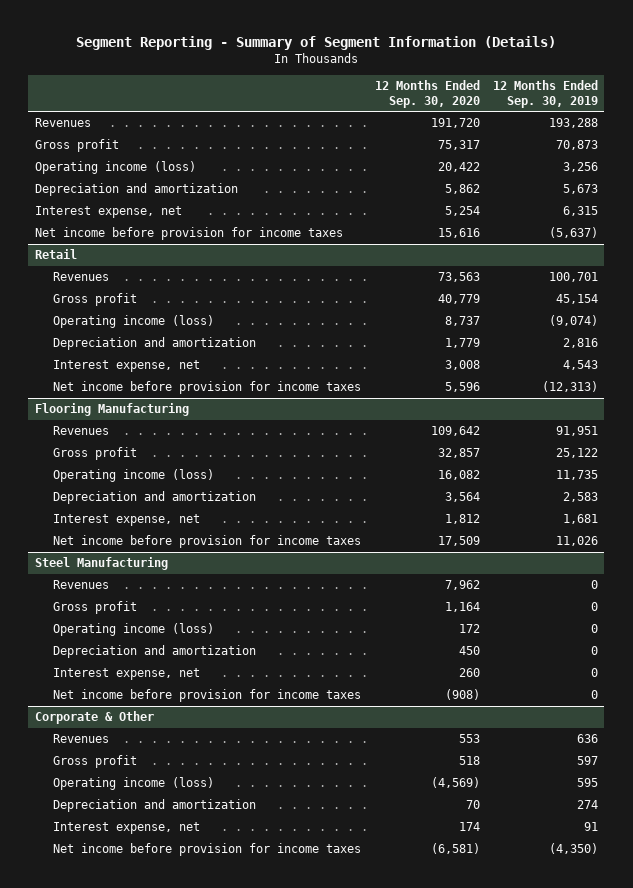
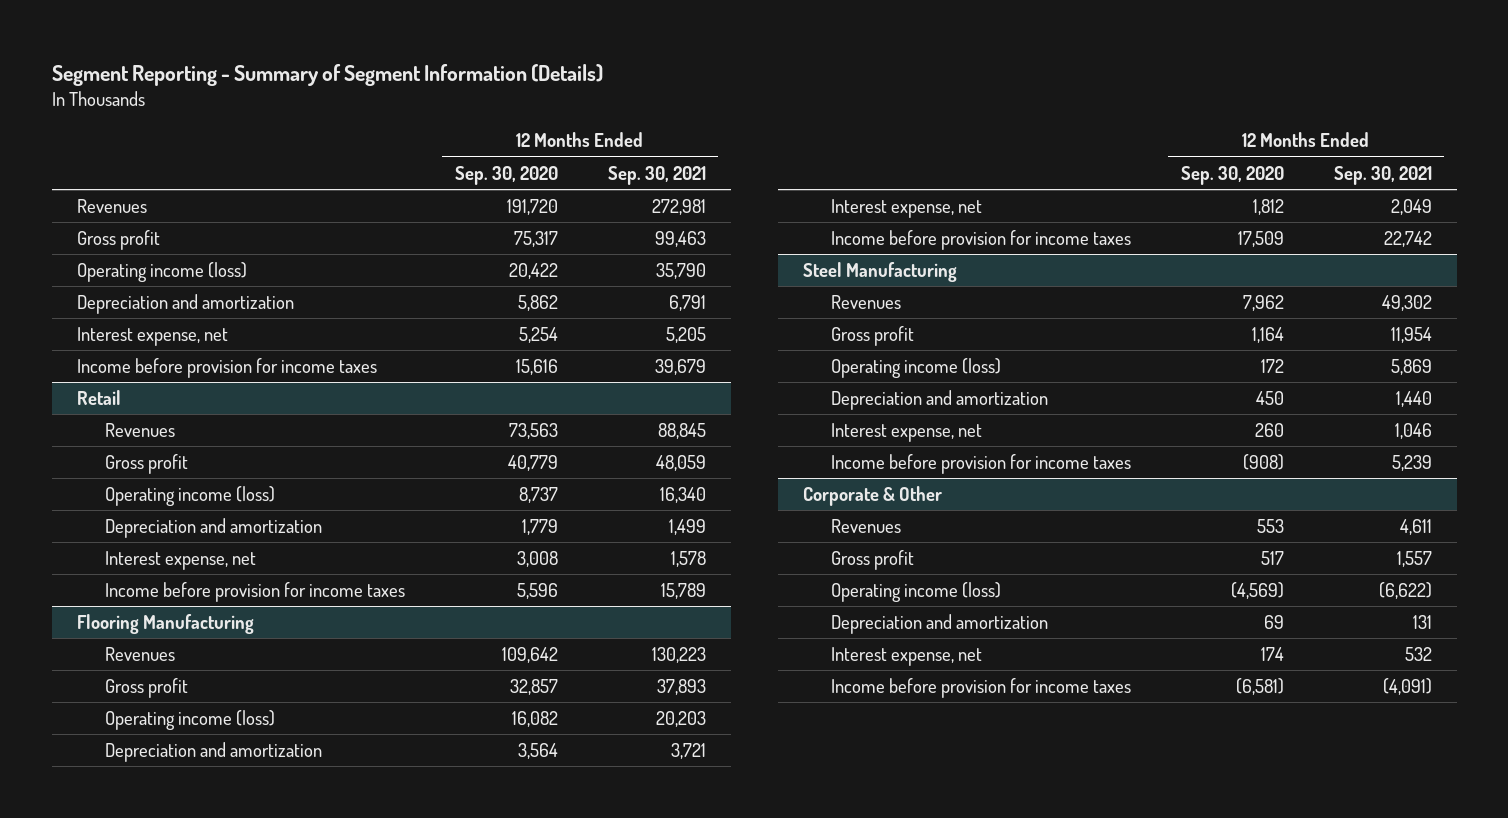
- | 12 Months Ended Sep. 30, 2020 | 12 Months Ended Sep. 30, 2019
+ | 12 Months Ended Sep. 30, 2020 | 12 Months Ended Sep. 30, 2021
- Net income before provision for income taxes | 15,616 | (5,637)
+ Income before provision for income taxes | 15,616 | 39,679
@ Retail
- Net income before provision for income taxes | 5,596 | (12,313)
+ Income before provision for income taxes | 5,596 | 15,789
@ Flooring Manufacturing
- Net income before provision for income taxes | 17,509 | 11,026
+ Income before provision for income taxes | 17,509 | 22,742
@ Steel Manufacturing
- Net income before provision for income taxes | (908) | 0
+ Income before provision for income taxes | (908) | 5,239
@ Corporate & Other
- Gross profit | 518 | 597
+ Gross profit | 517 | 1,557
- Depreciation and amortization | 70 | 274
+ Depreciation and amortization | 69 | 131
- Net income before provision for income taxes | (6,581) | (4,350)
+ Income before provision for income taxes | (6,581) | (4,091)

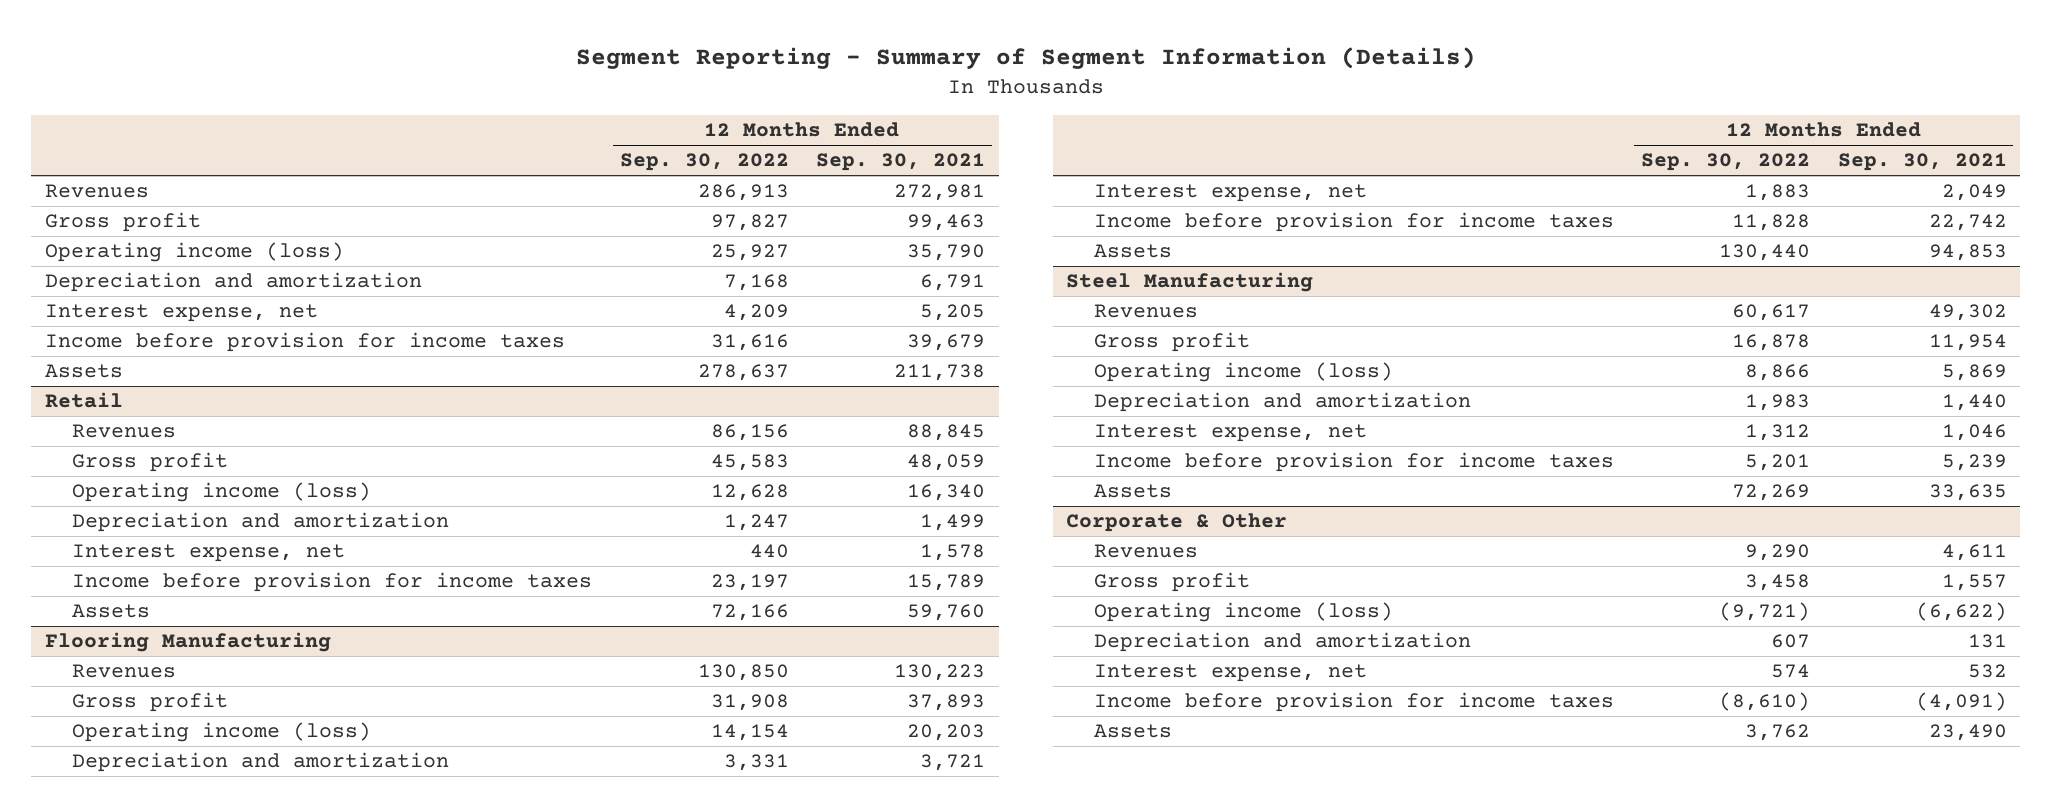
- | 12 Months Ended Sep. 30, 2020 | 12 Months Ended Sep. 30, 2021
+ | 12 Months Ended Sep. 30, 2022 | 12 Months Ended Sep. 30, 2021
+ Assets | 278,637 | 211,738
@ Retail
+ Assets | 72,166 | 59,760
@ Flooring Manufacturing
+ Assets | 130,440 | 94,853
@ Steel Manufacturing
+ Assets | 72,269 | 33,635
@ Corporate & Other
+ Assets | 3,762 | 23,490

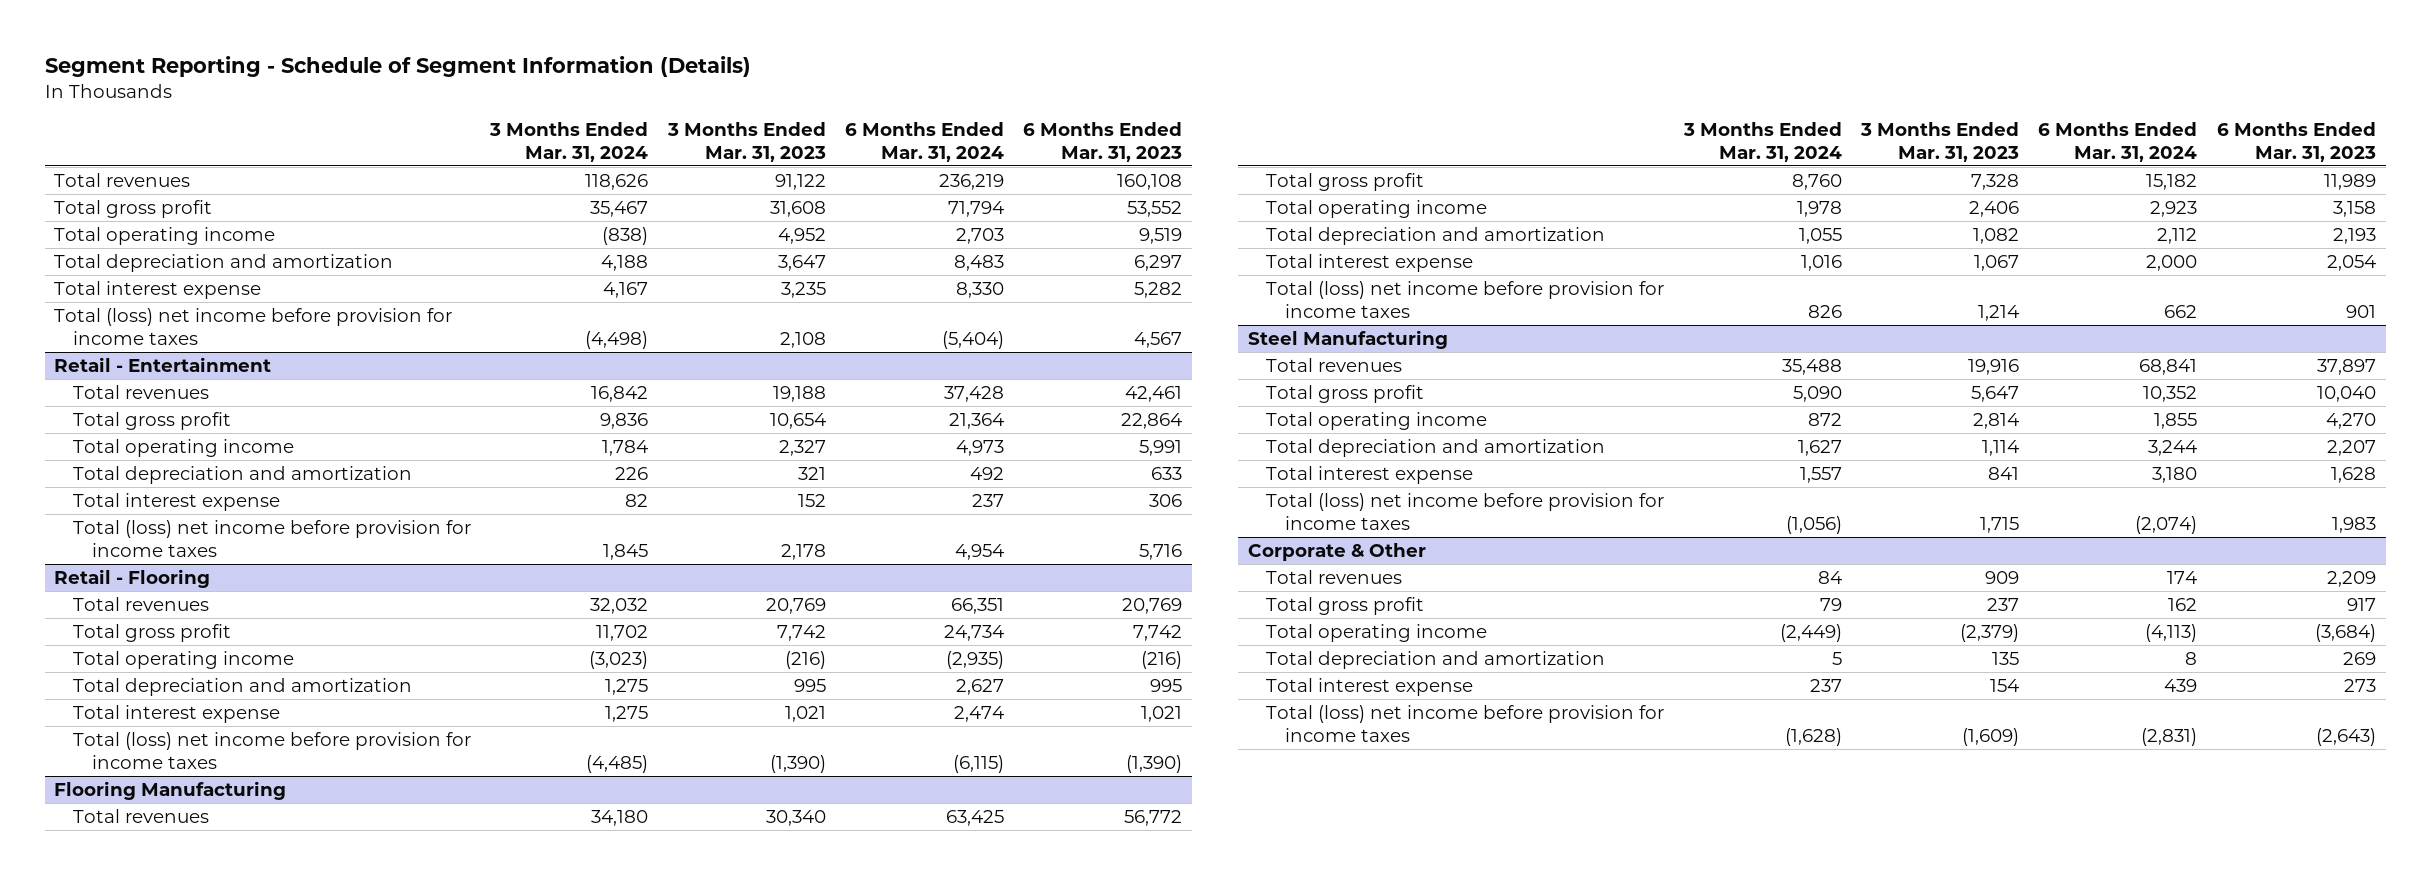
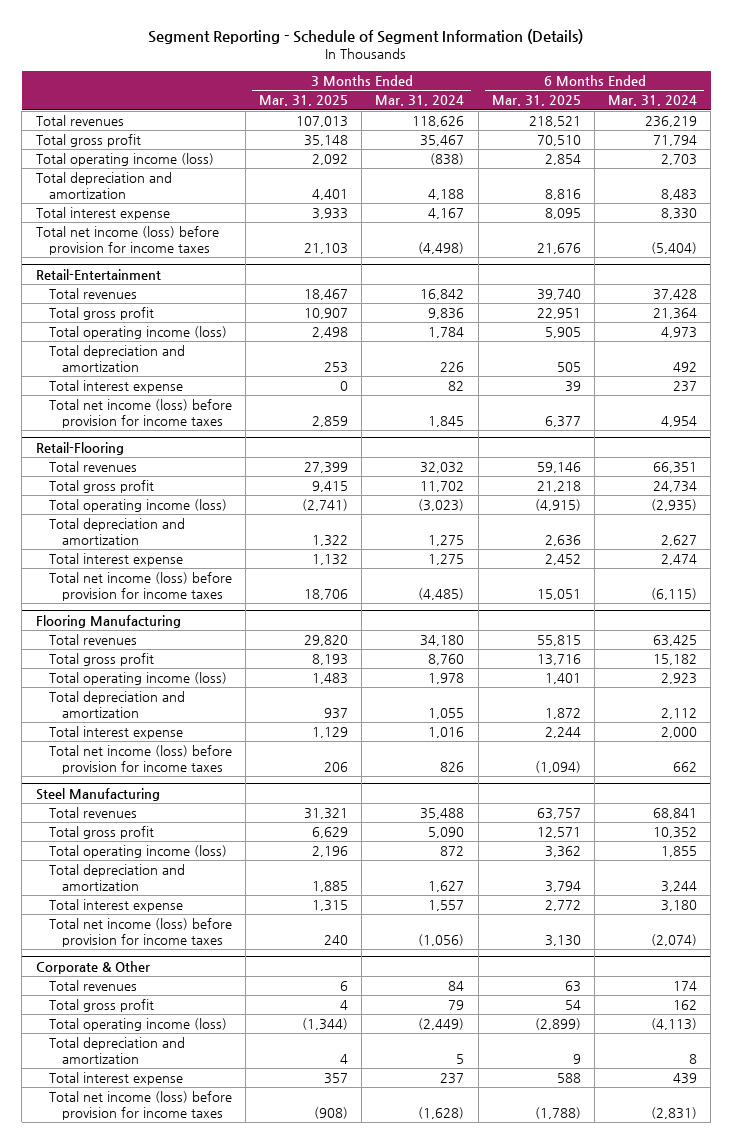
- | 3 Months Ended Mar. 31, 2024 | 3 Months Ended Mar. 31, 2023 | 6 Months Ended Mar. 31, 2024 | 6 Months Ended Mar. 31, 2023
+ | 3 Months Ended Mar. 31, 2025 | 3 Months Ended Mar. 31, 2024 | 6 Months Ended Mar. 31, 2025 | 6 Months Ended Mar. 31, 2024
- Total operating income | (838) | 4,952 | 2,703 | 9,519
+ Total operating income (loss) | 2,092 | (838) | 2,854 | 2,703
- Total (loss) net income before provision for income taxes | (4,498) | 2,108 | (5,404) | 4,567
- Retail - Entertainment
+ Total net income (loss) before provision for income taxes | 21,103 | (4,498) | 21,676 | (5,404)
+ Retail-Entertainment
- Total operating income | 1,784 | 2,327 | 4,973 | 5,991
+ Total operating income (loss) | 2,498 | 1,784 | 5,905 | 4,973
- Total (loss) net income before provision for income taxes | 1,845 | 2,178 | 4,954 | 5,716
- Retail - Flooring
+ Total net income (loss) before provision for income taxes | 2,859 | 1,845 | 6,377 | 4,954
+ Retail-Flooring
- Total operating income | (3,023) | (216) | (2,935) | (216)
+ Total operating income (loss) | (2,741) | (3,023) | (4,915) | (2,935)
- Total (loss) net income before provision for income taxes | (4,485) | (1,390) | (6,115) | (1,390)
+ Total net income (loss) before provision for income taxes | 18,706 | (4,485) | 15,051 | (6,115)
@ Flooring Manufacturing
- Total operating income | 1,978 | 2,406 | 2,923 | 3,158
+ Total operating income (loss) | 1,483 | 1,978 | 1,401 | 2,923
- Total (loss) net income before provision for income taxes | 826 | 1,214 | 662 | 901
+ Total net income (loss) before provision for income taxes | 206 | 826 | (1,094) | 662
@ Steel Manufacturing
- Total operating income | 872 | 2,814 | 1,855 | 4,270
+ Total operating income (loss) | 2,196 | 872 | 3,362 | 1,855
- Total (loss) net income before provision for income taxes | (1,056) | 1,715 | (2,074) | 1,983
+ Total net income (loss) before provision for income taxes | 240 | (1,056) | 3,130 | (2,074)
@ Corporate & Other
- Total operating income | (2,449) | (2,379) | (4,113) | (3,684)
+ Total operating income (loss) | (1,344) | (2,449) | (2,899) | (4,113)
- Total (loss) net income before provision for income taxes | (1,628) | (1,609) | (2,831) | (2,643)
+ Total net income (loss) before provision for income taxes | (908) | (1,628) | (1,788) | (2,831)

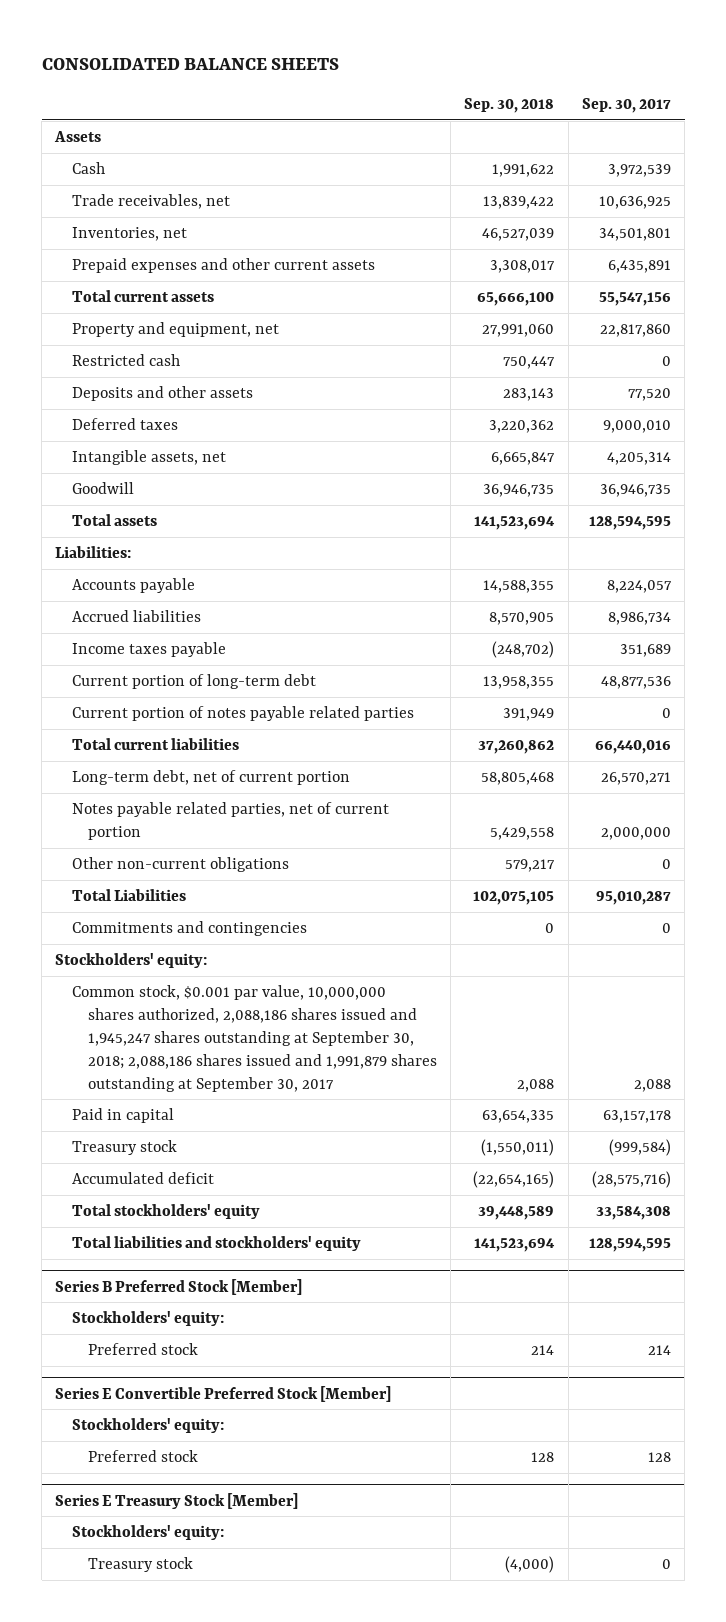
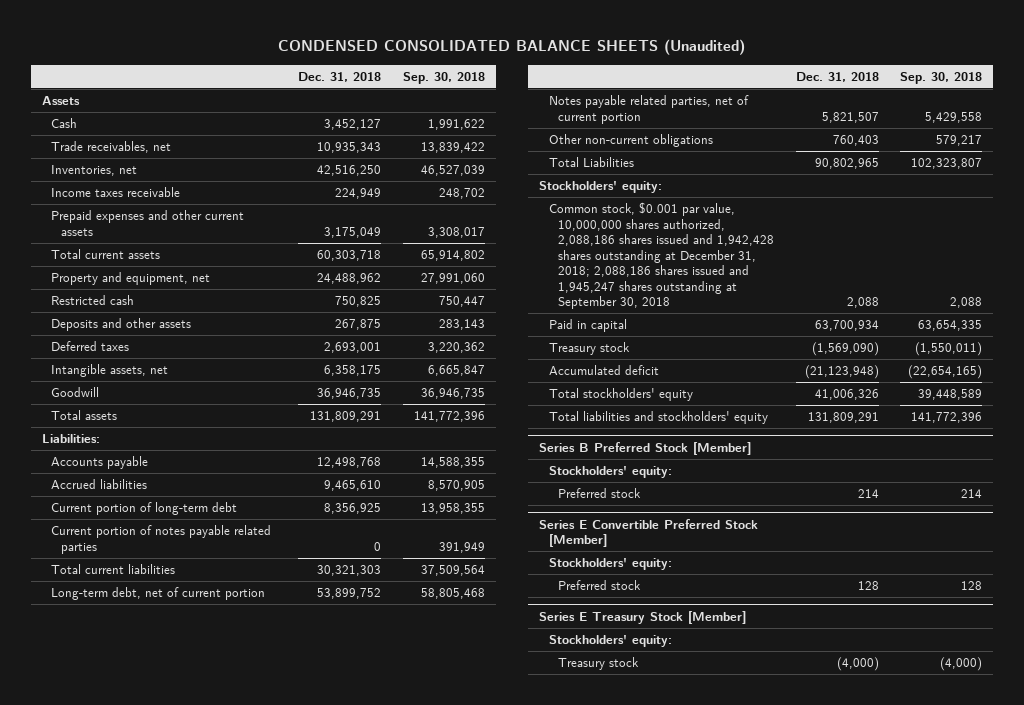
- CONSOLIDATED BALANCE SHEETS
+ CONDENSED CONSOLIDATED BALANCE SHEETS (Unaudited)
- | Sep. 30, 2018 | Sep. 30, 2017
+ | Dec. 31, 2018 | Sep. 30, 2018
+ Income taxes receivable | 224,949 | 248,702
- Total current assets | 65,666,100 | 55,547,156
+ Total current assets | 60,303,718 | 65,914,802
- Total assets | 141,523,694 | 128,594,595
+ Total assets | 131,809,291 | 141,772,396
- Income taxes payable | (248,702) | 351,689
- Total current liabilities | 37,260,862 | 66,440,016
+ Total current liabilities | 30,321,303 | 37,509,564
- Total Liabilities | 102,075,105 | 95,010,287
- Commitments and contingencies | 0 | 0
+ Total Liabilities | 90,802,965 | 102,323,807
- Common stock, $0.001 par value, 10,000,000 shares authorized, 2,088,186 shares issued and 1,945,247 shares outstanding at September 30, 2018; 2,088,186 shares issued and 1,991,879 shares outstanding at September 30, 2017 | 2,088 | 2,088
+ Common stock, $0.001 par value, 10,000,000 shares authorized, 2,088,186 shares issued and 1,942,428 shares outstanding at December 31, 2018; 2,088,186 shares issued and 1,945,247 shares outstanding at September 30, 2018 | 2,088 | 2,088
- Total liabilities and stockholders' equity | 141,523,694 | 128,594,595
+ Total liabilities and stockholders' equity | 131,809,291 | 141,772,396

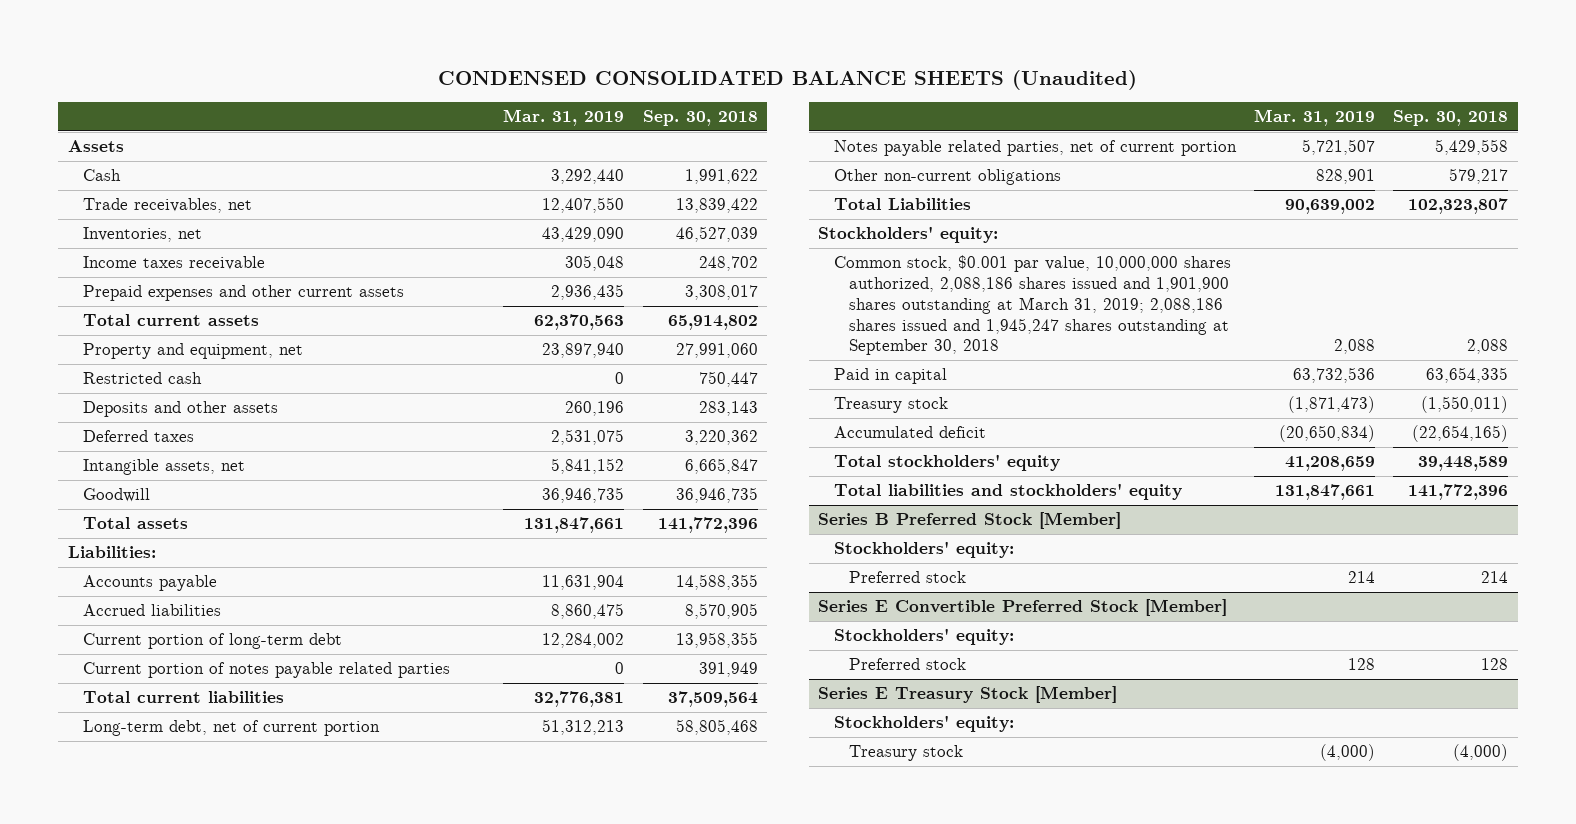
- | Dec. 31, 2018 | Sep. 30, 2018
+ | Mar. 31, 2019 | Sep. 30, 2018
- Common stock, $0.001 par value, 10,000,000 shares authorized, 2,088,186 shares issued and 1,942,428 shares outstanding at December 31, 2018; 2,088,186 shares issued and 1,945,247 shares outstanding at September 30, 2018 | 2,088 | 2,088
+ Common stock, $0.001 par value, 10,000,000 shares authorized, 2,088,186 shares issued and 1,901,900 shares outstanding at March 31, 2019; 2,088,186 shares issued and 1,945,247 shares outstanding at September 30, 2018 | 2,088 | 2,088

